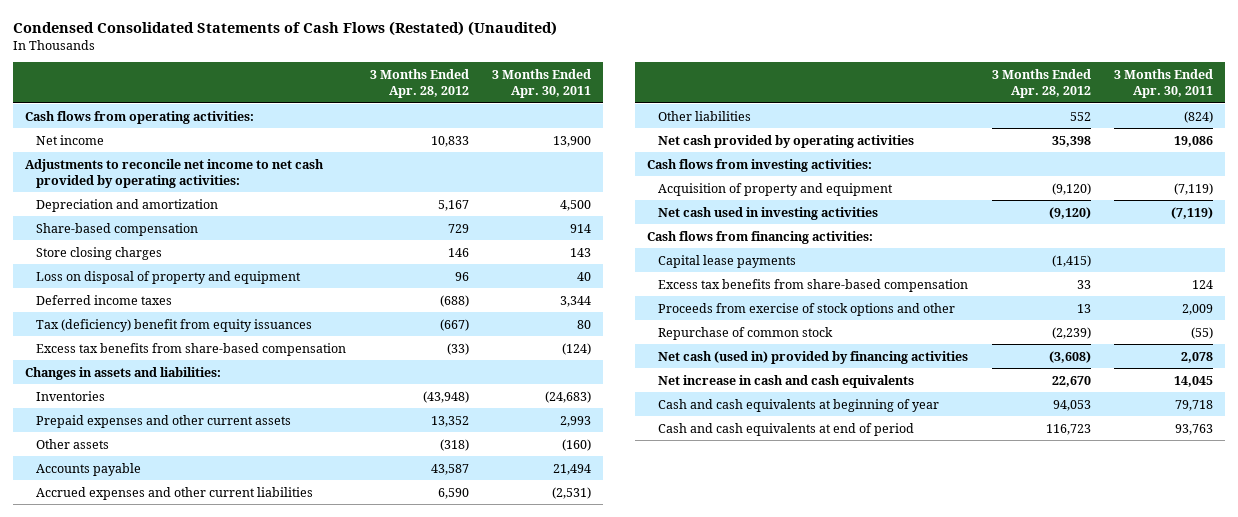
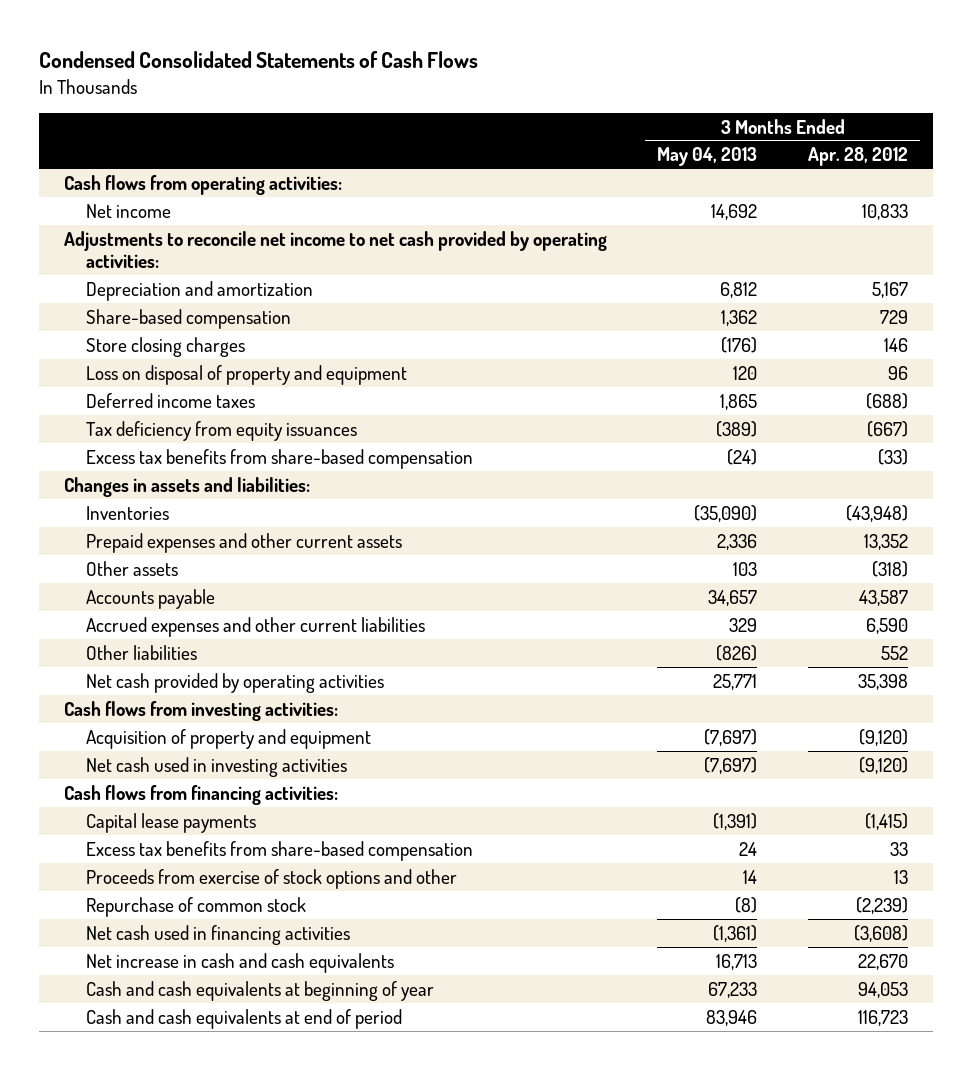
- Condensed Consolidated Statements of Cash Flows (Restated) (Unaudited)
+ Condensed Consolidated Statements of Cash Flows
- | 3 Months Ended Apr. 28, 2012 | 3 Months Ended Apr. 30, 2011
+ | 3 Months Ended May 04, 2013 | 3 Months Ended Apr. 28, 2012
- Tax (deficiency) benefit from equity issuances | (667) | 80
+ Tax deficiency from equity issuances | (389) | (667)
- Net cash (used in) provided by financing activities | (3,608) | 2,078
+ Net cash used in financing activities | (1,361) | (3,608)

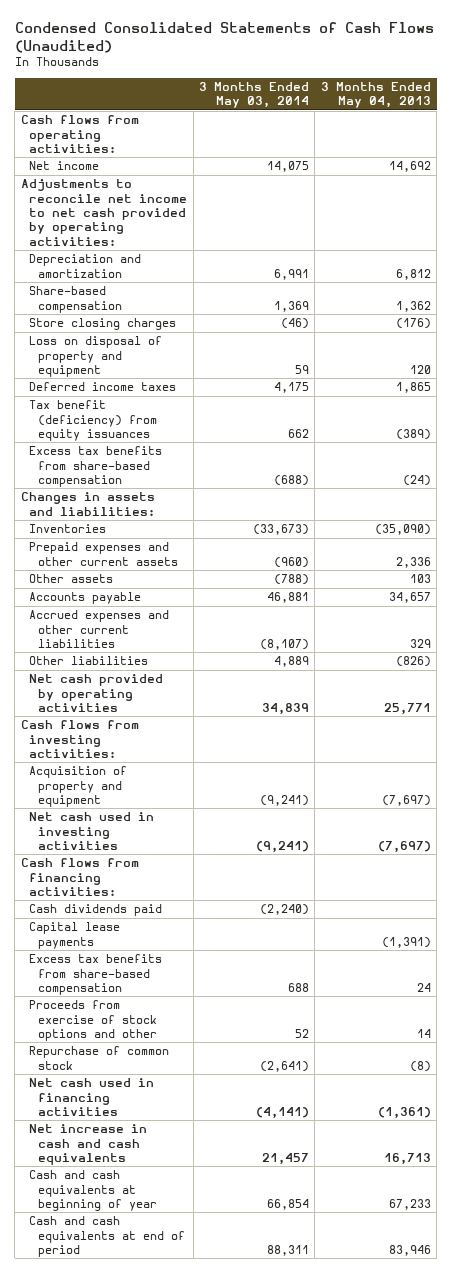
- Condensed Consolidated Statements of Cash Flows
+ Condensed Consolidated Statements of Cash Flows (Unaudited)
- | 3 Months Ended May 04, 2013 | 3 Months Ended Apr. 28, 2012
+ | 3 Months Ended May 03, 2014 | 3 Months Ended May 04, 2013
- Tax deficiency from equity issuances | (389) | (667)
+ Tax benefit (deficiency) from equity issuances | 662 | (389)
+ Cash dividends paid | (2,240) |

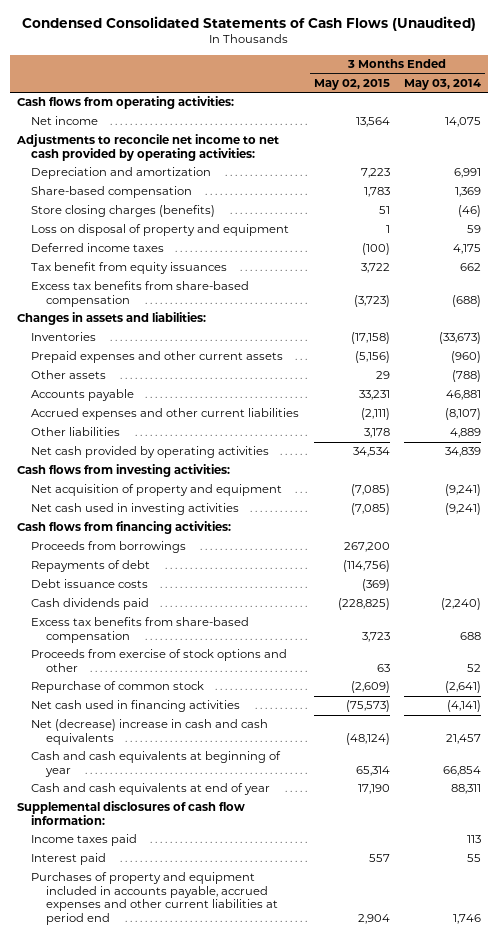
- | 3 Months Ended May 03, 2014 | 3 Months Ended May 04, 2013
+ | 3 Months Ended May 02, 2015 | 3 Months Ended May 03, 2014
- Store closing charges | (46) | (176)
+ Store closing charges (benefits) | 51 | (46)
- Tax benefit (deficiency) from equity issuances | 662 | (389)
+ Tax benefit from equity issuances | 3,722 | 662
- Acquisition of property and equipment | (9,241) | (7,697)
+ Net acquisition of property and equipment | (7,085) | (9,241)
+ Proceeds from borrowings | 267,200 |
+ Repayments of debt | (114,756) |
+ Debt issuance costs | (369) |
- Capital lease payments | | (1,391)
- Net increase in cash and cash equivalents | 21,457 | 16,713
+ Net (decrease) increase in cash and cash equivalents | (48,124) | 21,457
- Cash and cash equivalents at end of period | 88,311 | 83,946
+ Cash and cash equivalents at end of year | 17,190 | 88,311
+ Supplemental disclosures of cash flow information:
+ Income taxes paid | | 113
+ Interest paid | 557 | 55
+ Purchases of property and equipment included in accounts payable, accrued expenses and other current liabilities at period end | 2,904 | 1,746

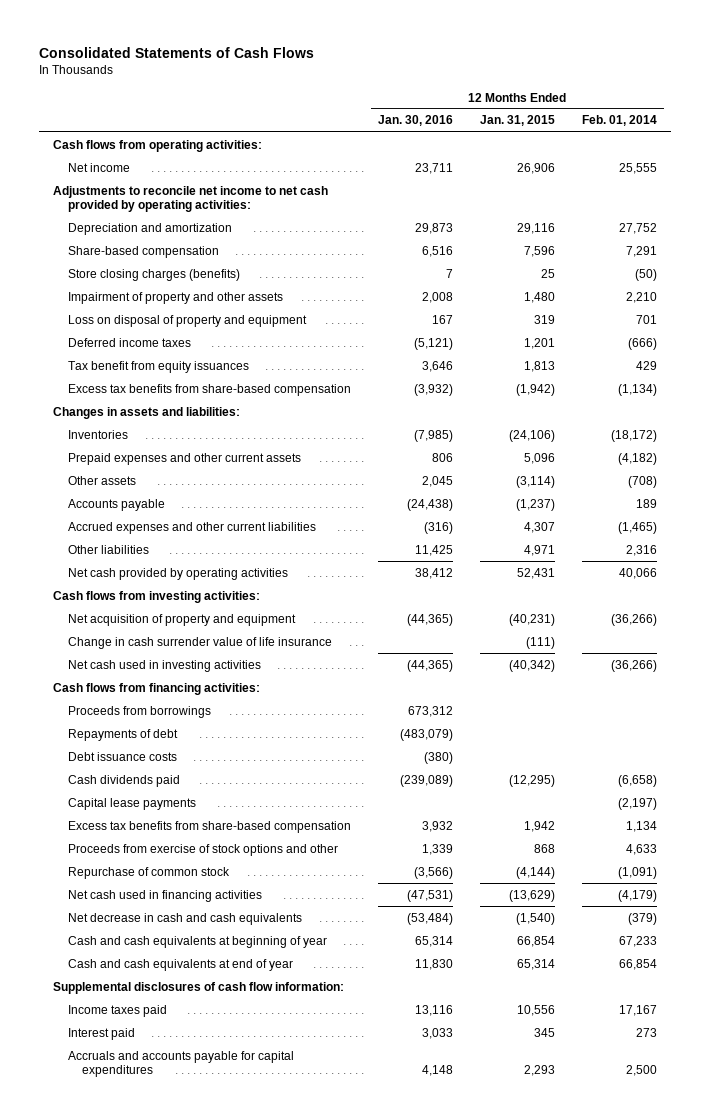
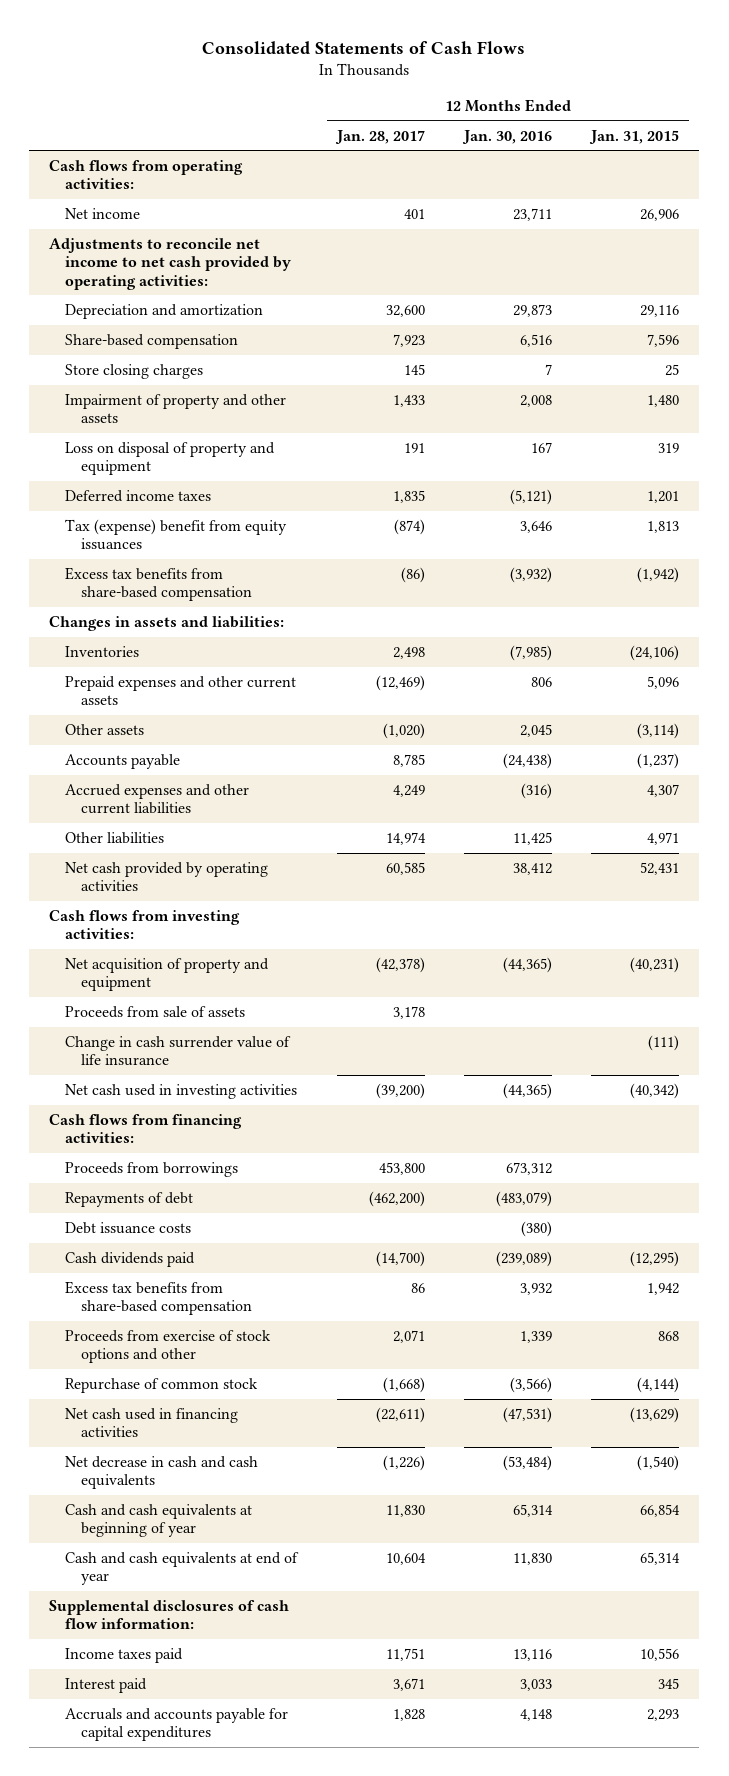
- | 12 Months Ended Jan. 30, 2016 | 12 Months Ended Jan. 31, 2015 | 12 Months Ended Feb. 01, 2014
+ | 12 Months Ended Jan. 28, 2017 | 12 Months Ended Jan. 30, 2016 | 12 Months Ended Jan. 31, 2015
- Store closing charges (benefits) | 7 | 25 | (50)
+ Store closing charges | 145 | 7 | 25
- Tax benefit from equity issuances | 3,646 | 1,813 | 429
+ Tax (expense) benefit from equity issuances | (874) | 3,646 | 1,813
+ Proceeds from sale of assets | 3,178 | |
- Capital lease payments | | | (2,197)

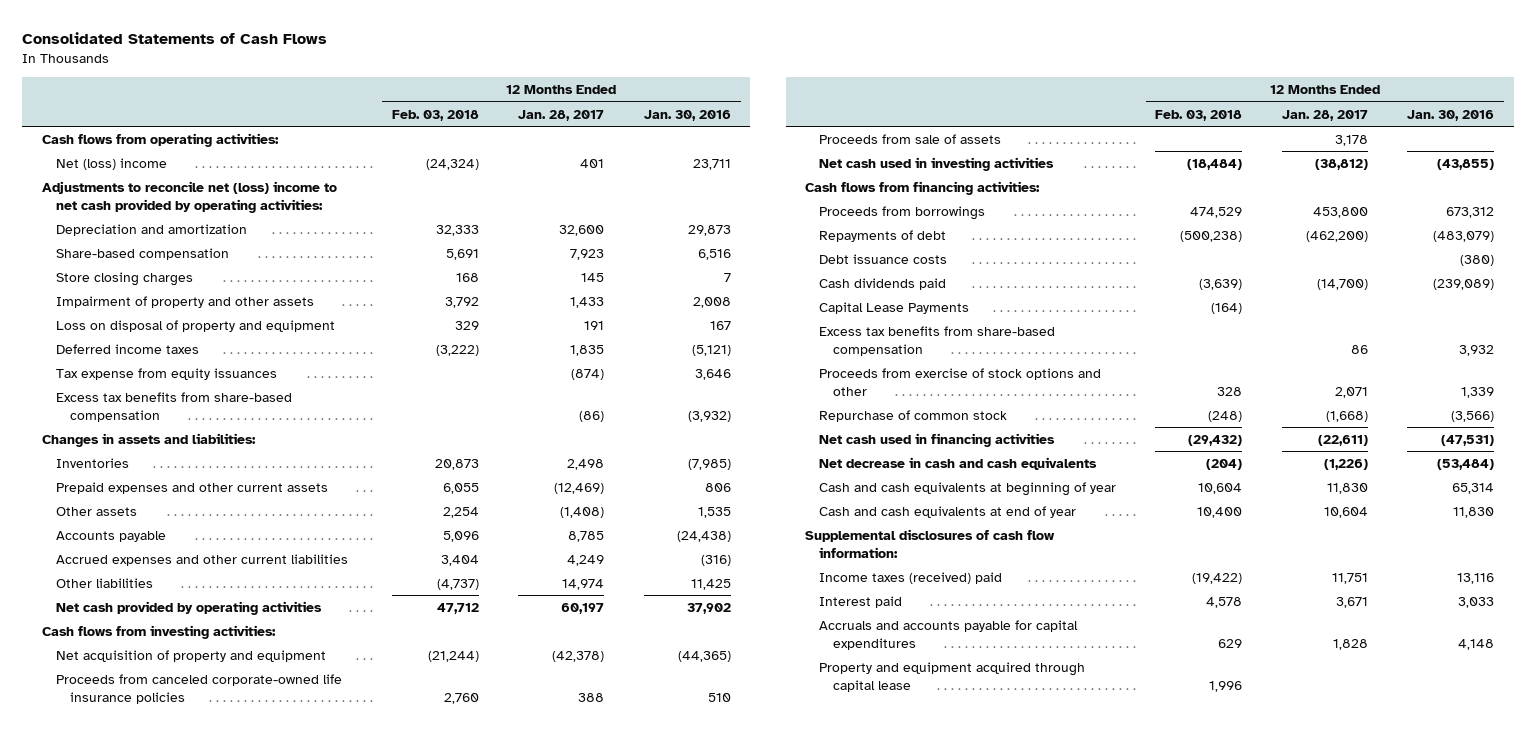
- | 12 Months Ended Jan. 28, 2017 | 12 Months Ended Jan. 30, 2016 | 12 Months Ended Jan. 31, 2015
+ | 12 Months Ended Feb. 03, 2018 | 12 Months Ended Jan. 28, 2017 | 12 Months Ended Jan. 30, 2016
- Net income | 401 | 23,711 | 26,906
- Adjustments to reconcile net income to net cash provided by operating activities:
+ Net (loss) income | (24,324) | 401 | 23,711
+ Adjustments to reconcile net (loss) income to net cash provided by operating activities:
- Tax (expense) benefit from equity issuances | (874) | 3,646 | 1,813
+ Tax expense from equity issuances | | (874) | 3,646
- Other assets | (1,020) | 2,045 | (3,114)
+ Other assets | 2,254 | (1,408) | 1,535
- Net cash provided by operating activities | 60,585 | 38,412 | 52,431
+ Net cash provided by operating activities | 47,712 | 60,197 | 37,902
+ Proceeds from canceled corporate-owned life insurance policies | 2,760 | 388 | 510
- Change in cash surrender value of life insurance | | | (111)
- Net cash used in investing activities | (39,200) | (44,365) | (40,342)
+ Net cash used in investing activities | (18,484) | (38,812) | (43,855)
+ Capital Lease Payments | (164) | |
- Income taxes paid | 11,751 | 13,116 | 10,556
+ Income taxes (received) paid | (19,422) | 11,751 | 13,116
+ Property and equipment acquired through capital lease | 1,996 | |

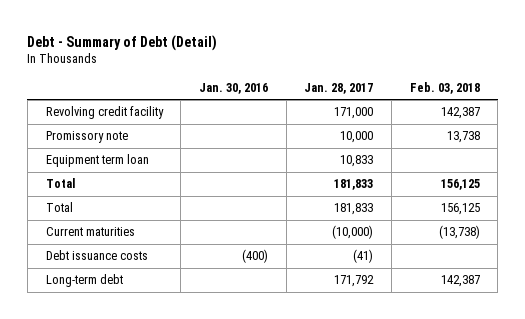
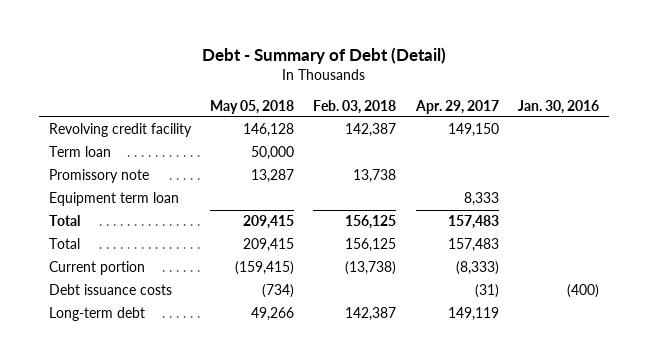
- | Jan. 30, 2016 | Jan. 28, 2017 | Feb. 03, 2018
+ | May 05, 2018 | Feb. 03, 2018 | Apr. 29, 2017 | Jan. 30, 2016
+ Term loan | 50,000 | | |
- Current maturities | | (10,000) | (13,738)
+ Current portion | (159,415) | (13,738) | (8,333) |

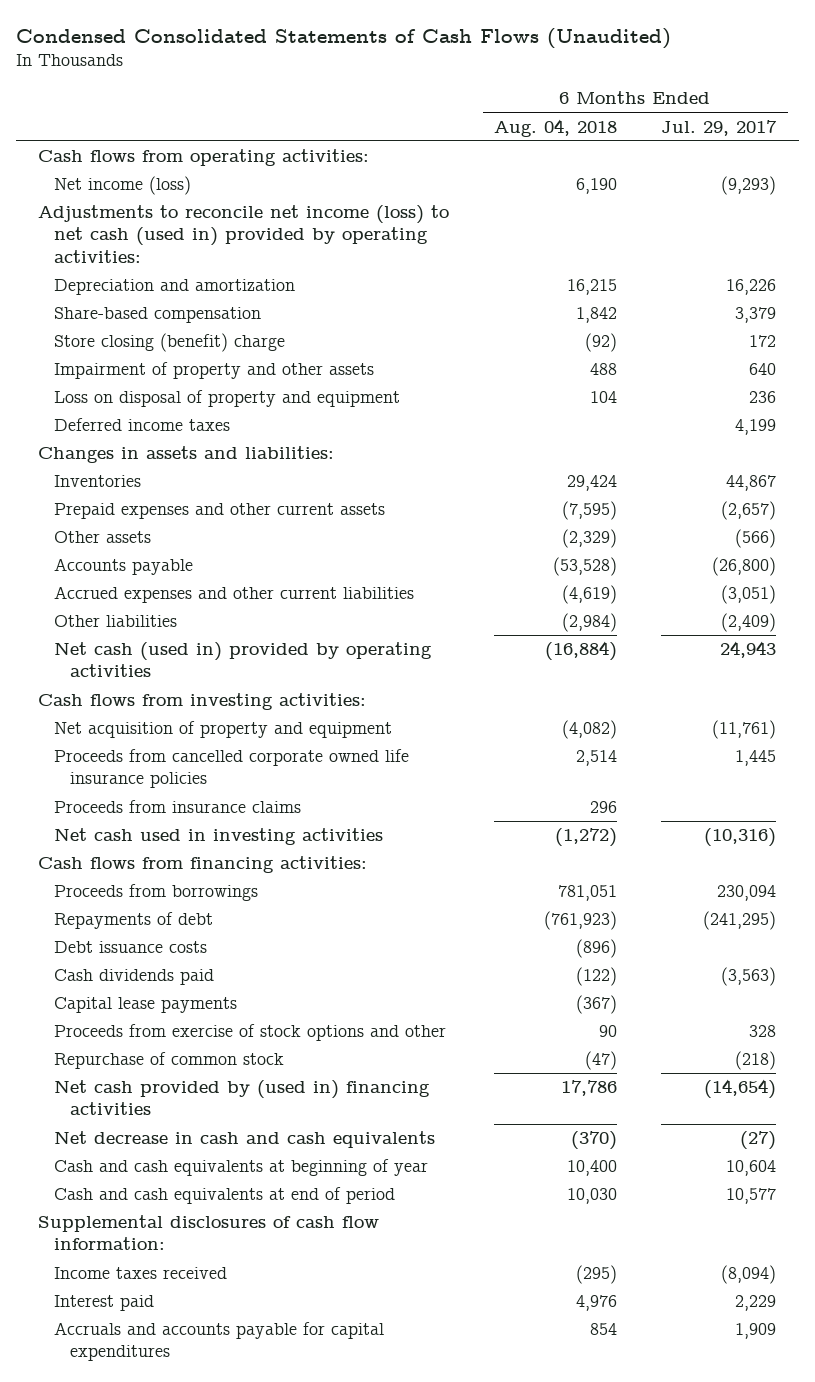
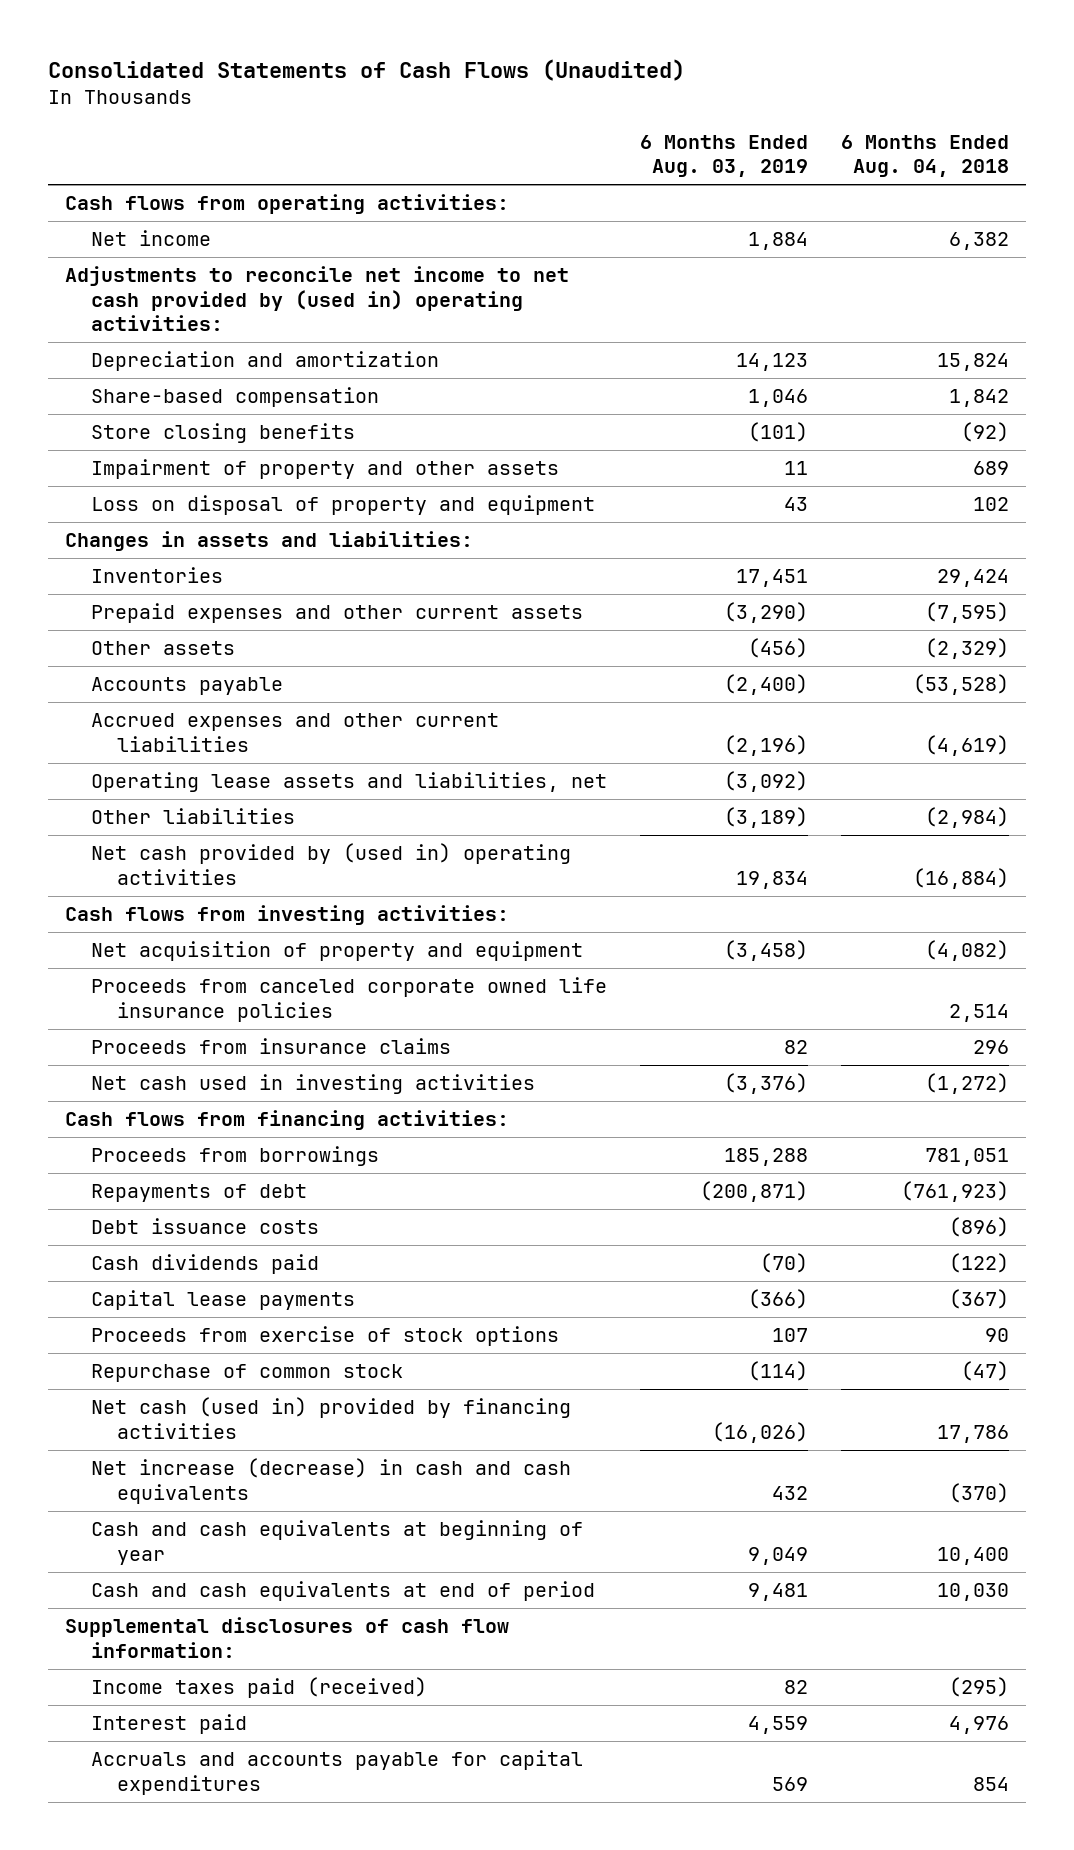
- Condensed Consolidated Statements of Cash Flows (Unaudited)
+ Consolidated Statements of Cash Flows (Unaudited)
- | 6 Months Ended Aug. 04, 2018 | 6 Months Ended Jul. 29, 2017
+ | 6 Months Ended Aug. 03, 2019 | 6 Months Ended Aug. 04, 2018
- Net income (loss) | 6,190 | (9,293)
- Adjustments to reconcile net income (loss) to net cash (used in) provided by operating activities:
- Depreciation and amortization | 16,215 | 16,226
+ Net income | 1,884 | 6,382
+ Adjustments to reconcile net income to net cash provided by (used in) operating activities:
+ Depreciation and amortization | 14,123 | 15,824
- Store closing (benefit) charge | (92) | 172
- Impairment of property and other assets | 488 | 640
- Loss on disposal of property and equipment | 104 | 236
- Deferred income taxes | | 4,199
+ Store closing benefits | (101) | (92)
+ Impairment of property and other assets | 11 | 689
+ Loss on disposal of property and equipment | 43 | 102
+ Operating lease assets and liabilities, net | (3,092) |
- Net cash (used in) provided by operating activities | (16,884) | 24,943
+ Net cash provided by (used in) operating activities | 19,834 | (16,884)
- Proceeds from cancelled corporate owned life insurance policies | 2,514 | 1,445
+ Proceeds from canceled corporate owned life insurance policies | | 2,514
- Proceeds from exercise of stock options and other | 90 | 328
+ Proceeds from exercise of stock options | 107 | 90
- Net cash provided by (used in) financing activities | 17,786 | (14,654)
- Net decrease in cash and cash equivalents | (370) | (27)
+ Net cash (used in) provided by financing activities | (16,026) | 17,786
+ Net increase (decrease) in cash and cash equivalents | 432 | (370)
- Income taxes received | (295) | (8,094)
+ Income taxes paid (received) | 82 | (295)

